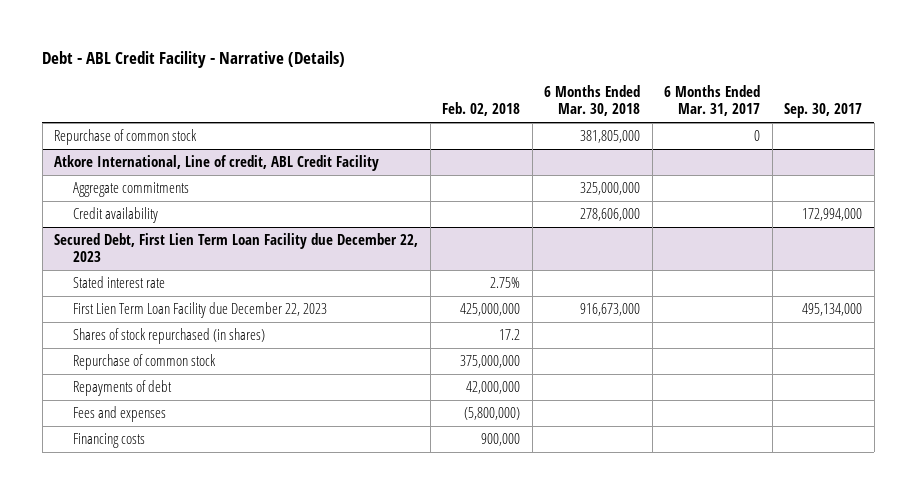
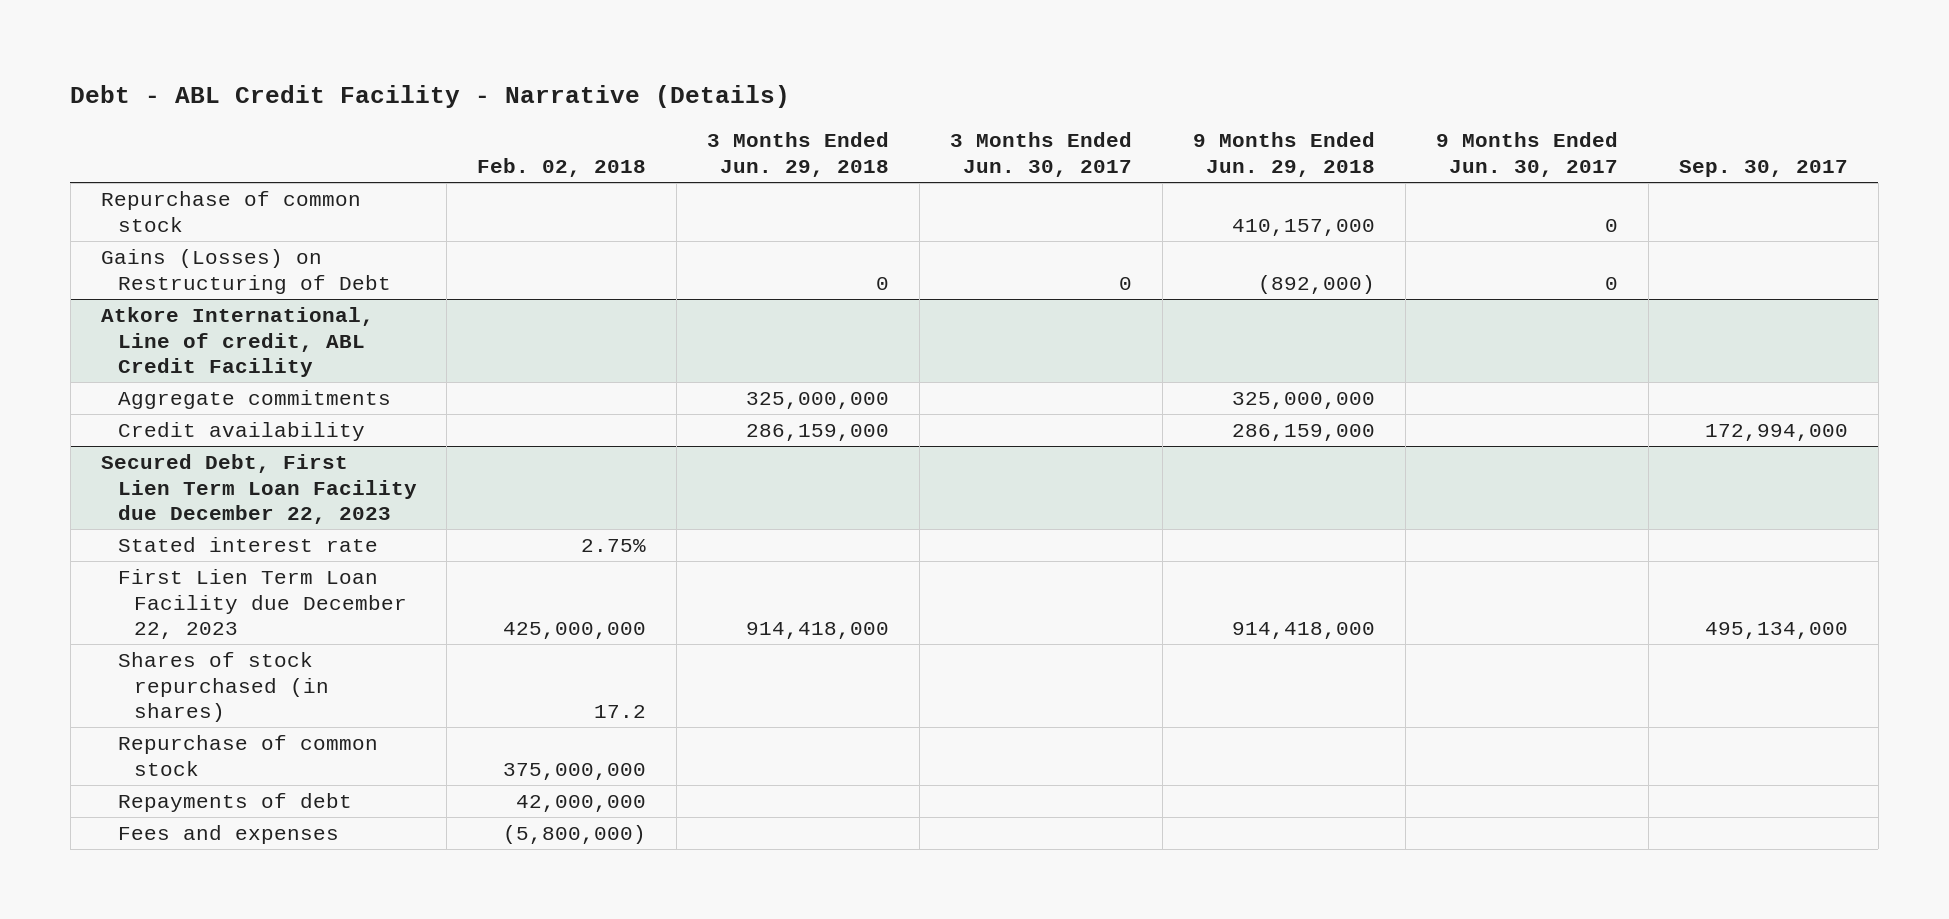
- | Feb. 02, 2018 | 6 Months Ended Mar. 30, 2018 | 6 Months Ended Mar. 31, 2017 | Sep. 30, 2017
+ | Feb. 02, 2018 | 3 Months Ended Jun. 29, 2018 | 3 Months Ended Jun. 30, 2017 | 9 Months Ended Jun. 29, 2018 | 9 Months Ended Jun. 30, 2017 | Sep. 30, 2017
+ Gains (Losses) on Restructuring of Debt | | 0 | 0 | (892,000) | 0 |
@ Secured Debt, First Lien Term Loan Facility due December 22, 2023
- Financing costs | 900,000 | | |

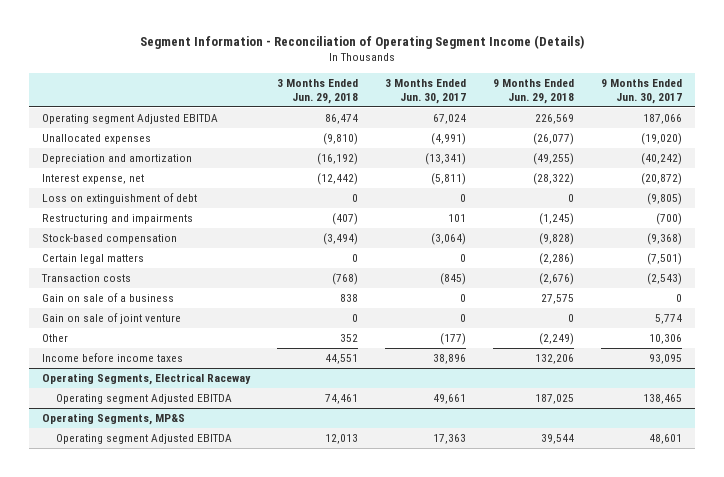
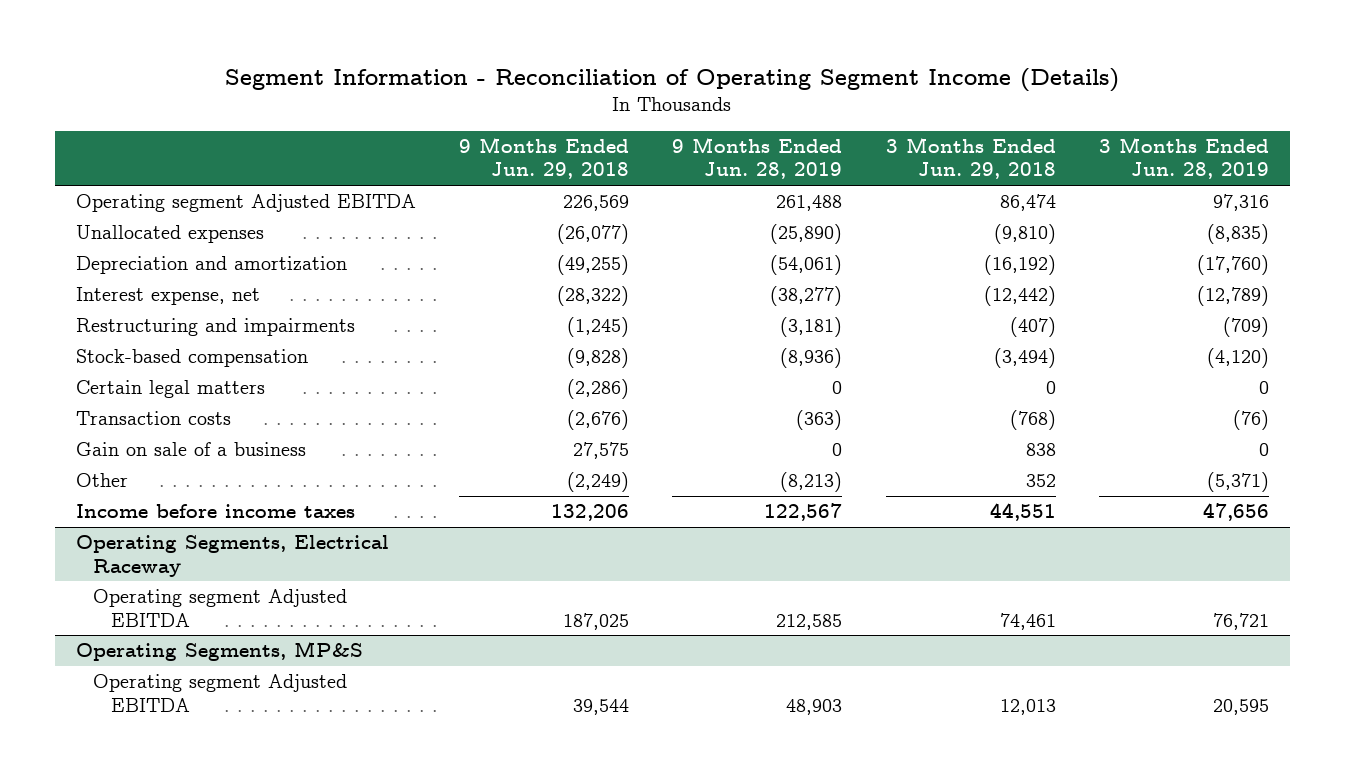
- | 3 Months Ended Jun. 29, 2018 | 3 Months Ended Jun. 30, 2017 | 9 Months Ended Jun. 29, 2018 | 9 Months Ended Jun. 30, 2017
+ | 9 Months Ended Jun. 29, 2018 | 9 Months Ended Jun. 28, 2019 | 3 Months Ended Jun. 29, 2018 | 3 Months Ended Jun. 28, 2019
- Loss on extinguishment of debt | 0 | 0 | 0 | (9,805)
- Gain on sale of joint venture | 0 | 0 | 0 | 5,774

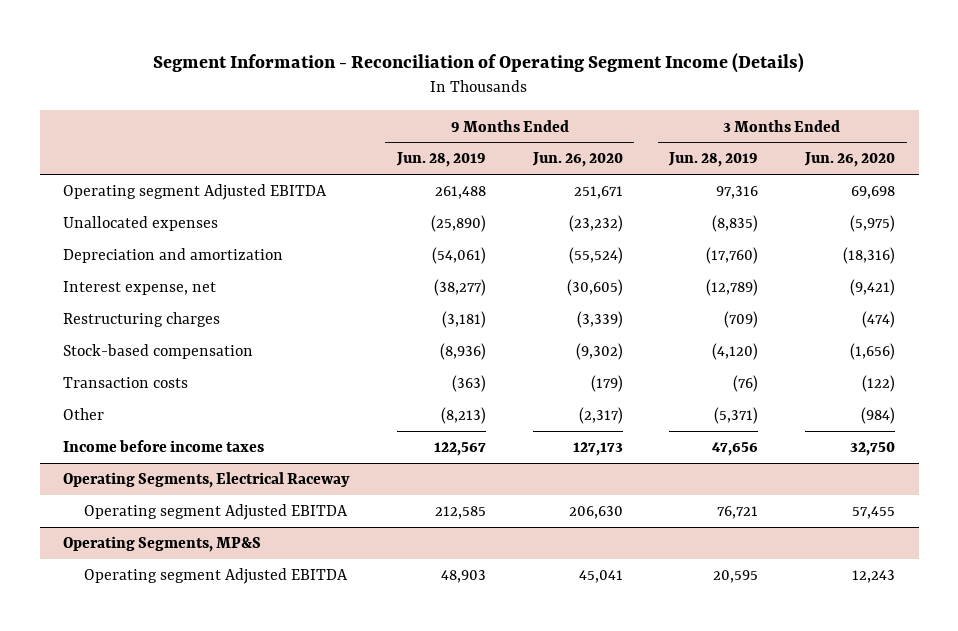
- | 9 Months Ended Jun. 29, 2018 | 9 Months Ended Jun. 28, 2019 | 3 Months Ended Jun. 29, 2018 | 3 Months Ended Jun. 28, 2019
+ | 9 Months Ended Jun. 28, 2019 | 9 Months Ended Jun. 26, 2020 | 3 Months Ended Jun. 28, 2019 | 3 Months Ended Jun. 26, 2020
- Restructuring and impairments | (1,245) | (3,181) | (407) | (709)
+ Restructuring charges | (3,181) | (3,339) | (709) | (474)
- Certain legal matters | (2,286) | 0 | 0 | 0
- Gain on sale of a business | 27,575 | 0 | 838 | 0

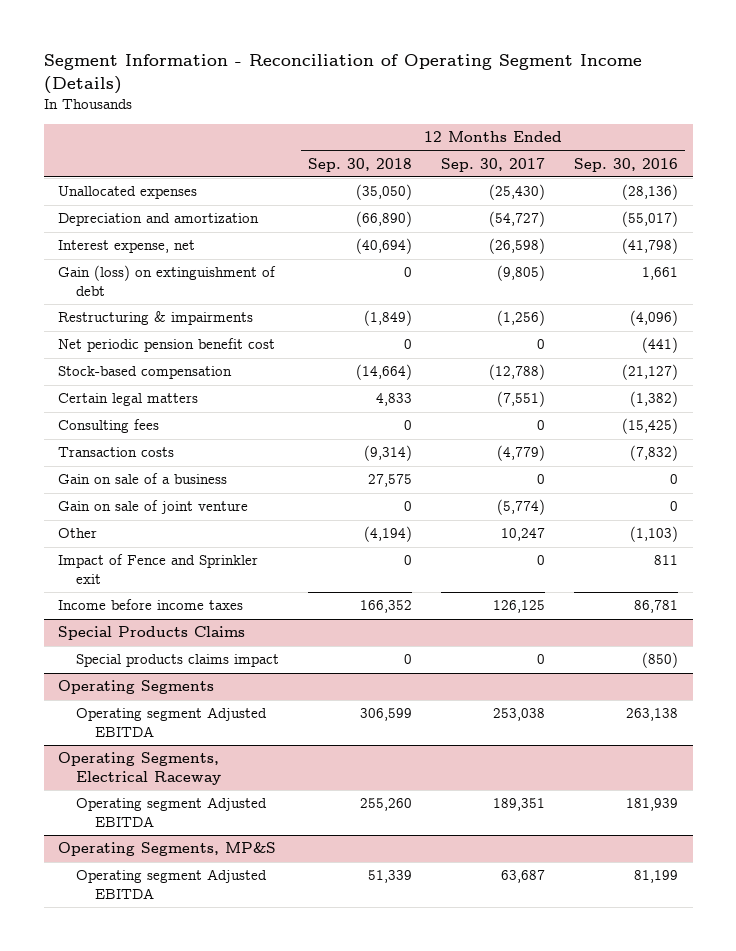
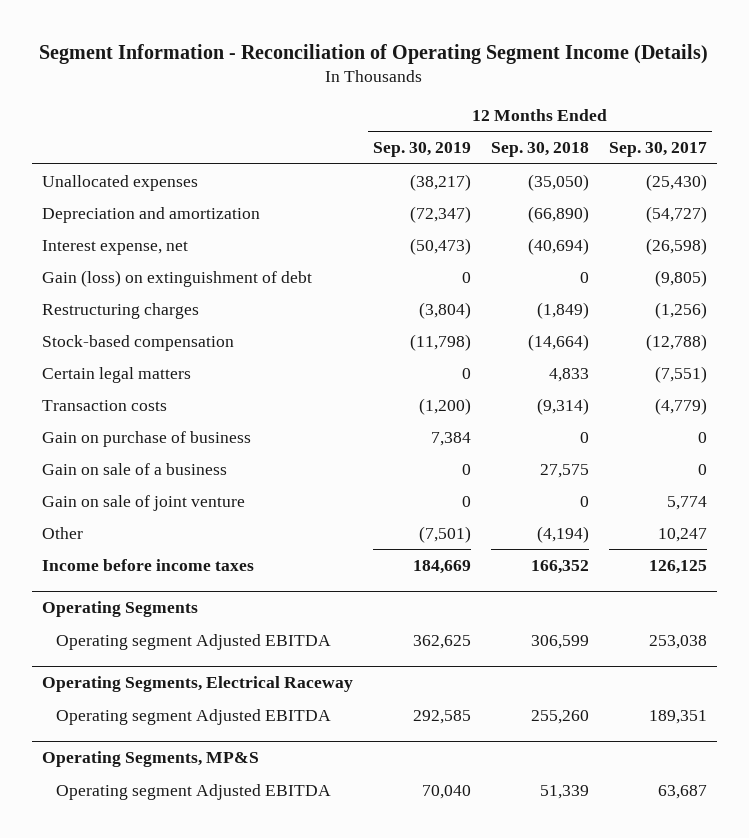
- | 12 Months Ended Sep. 30, 2018 | 12 Months Ended Sep. 30, 2017 | 12 Months Ended Sep. 30, 2016
+ | 12 Months Ended Sep. 30, 2019 | 12 Months Ended Sep. 30, 2018 | 12 Months Ended Sep. 30, 2017
- Restructuring & impairments | (1,849) | (1,256) | (4,096)
- Net periodic pension benefit cost | 0 | 0 | (441)
+ Restructuring charges | (3,804) | (1,849) | (1,256)
- Consulting fees | 0 | 0 | (15,425)
+ Gain on purchase of business | 7,384 | 0 | 0
- Gain on sale of joint venture | 0 | (5,774) | 0
+ Gain on sale of joint venture | 0 | 0 | 5,774
- Impact of Fence and Sprinkler exit | 0 | 0 | 811
- Special Products Claims
- Special products claims impact | 0 | 0 | (850)

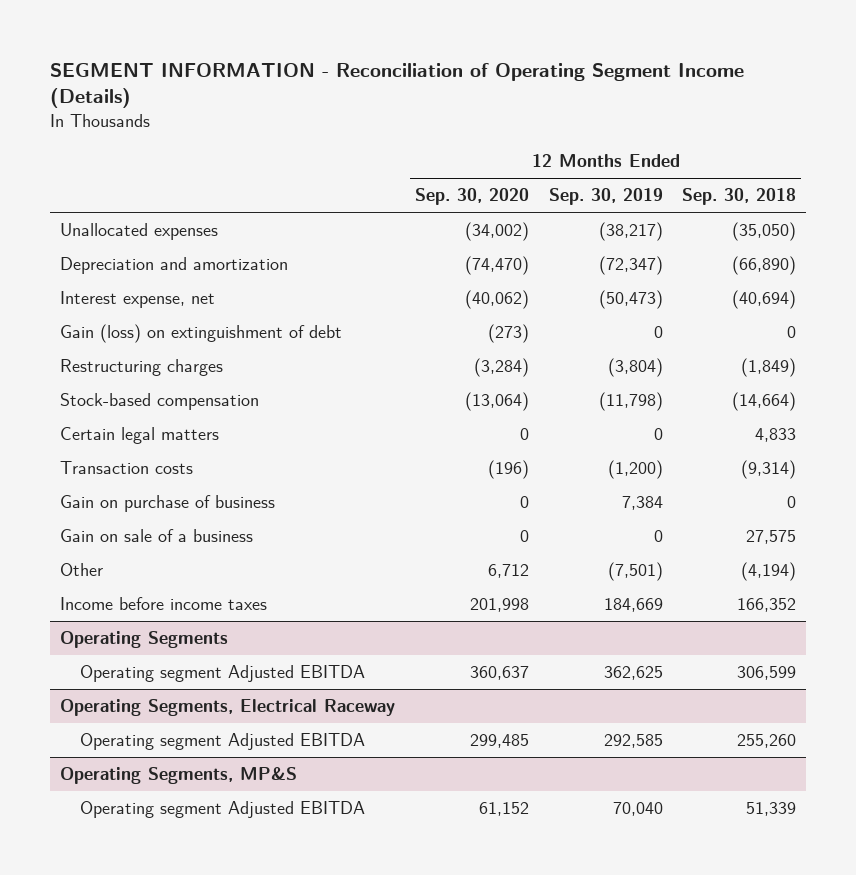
- Segment Information - Reconciliation of Operating Segment Income (Details)
+ SEGMENT INFORMATION - Reconciliation of Operating Segment Income (Details)
- | 12 Months Ended Sep. 30, 2019 | 12 Months Ended Sep. 30, 2018 | 12 Months Ended Sep. 30, 2017
+ | 12 Months Ended Sep. 30, 2020 | 12 Months Ended Sep. 30, 2019 | 12 Months Ended Sep. 30, 2018
- Gain on sale of joint venture | 0 | 0 | 5,774

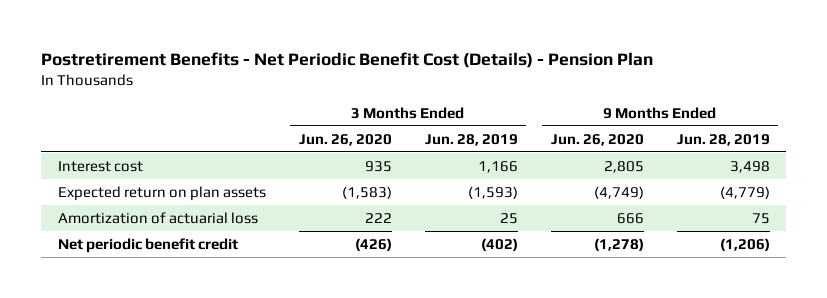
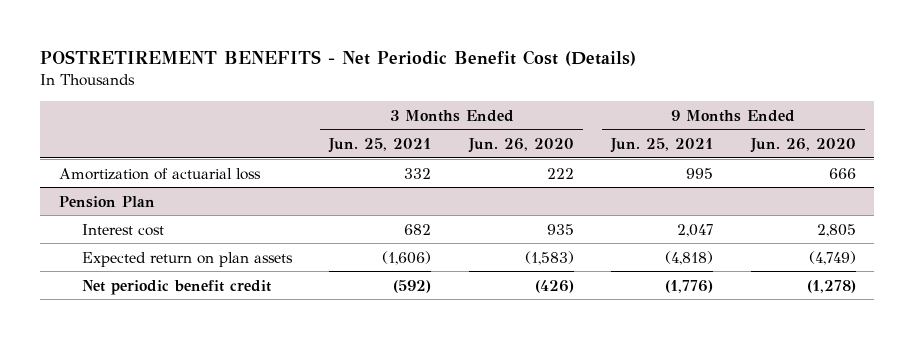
- Postretirement Benefits - Net Periodic Benefit Cost (Details) - Pension Plan
+ POSTRETIREMENT BENEFITS - Net Periodic Benefit Cost (Details)
- | 3 Months Ended Jun. 26, 2020 | 3 Months Ended Jun. 28, 2019 | 9 Months Ended Jun. 26, 2020 | 9 Months Ended Jun. 28, 2019
+ | 3 Months Ended Jun. 25, 2021 | 3 Months Ended Jun. 26, 2020 | 9 Months Ended Jun. 25, 2021 | 9 Months Ended Jun. 26, 2020
moved up: Amortization of actuarial loss | 332 | 222 | 995 | 666
+ Pension Plan

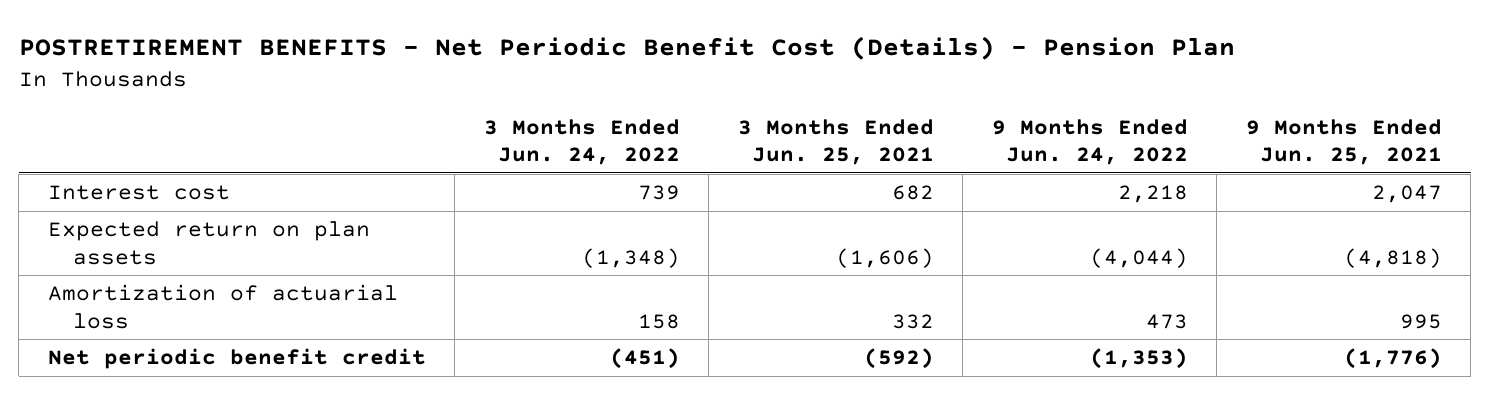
- POSTRETIREMENT BENEFITS - Net Periodic Benefit Cost (Details)
+ POSTRETIREMENT BENEFITS - Net Periodic Benefit Cost (Details) - Pension Plan
- | 3 Months Ended Jun. 25, 2021 | 3 Months Ended Jun. 26, 2020 | 9 Months Ended Jun. 25, 2021 | 9 Months Ended Jun. 26, 2020
+ | 3 Months Ended Jun. 24, 2022 | 3 Months Ended Jun. 25, 2021 | 9 Months Ended Jun. 24, 2022 | 9 Months Ended Jun. 25, 2021
- Pension Plan
moved down: Amortization of actuarial loss | 158 | 332 | 473 | 995

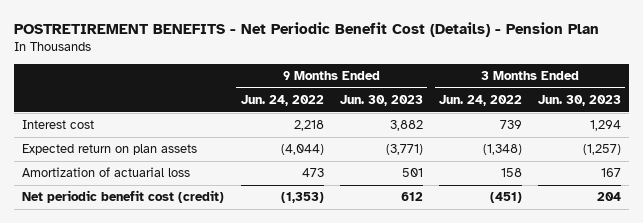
- | 3 Months Ended Jun. 24, 2022 | 3 Months Ended Jun. 25, 2021 | 9 Months Ended Jun. 24, 2022 | 9 Months Ended Jun. 25, 2021
+ | 9 Months Ended Jun. 24, 2022 | 9 Months Ended Jun. 30, 2023 | 3 Months Ended Jun. 24, 2022 | 3 Months Ended Jun. 30, 2023
- Net periodic benefit credit | (451) | (592) | (1,353) | (1,776)
+ Net periodic benefit cost (credit) | (1,353) | 612 | (451) | 204

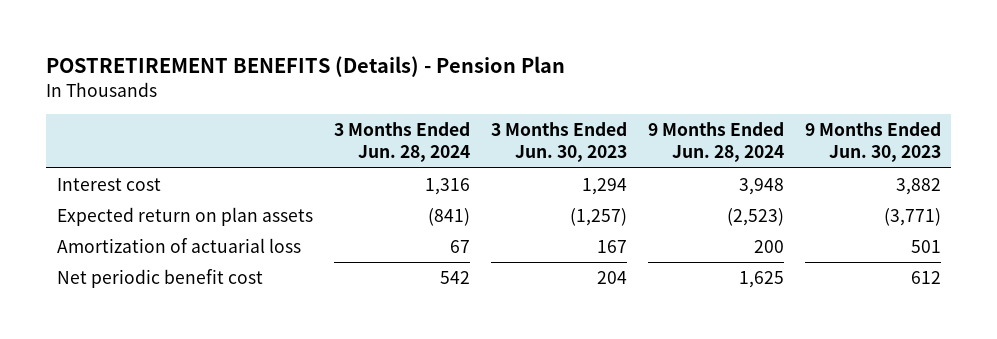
- POSTRETIREMENT BENEFITS - Net Periodic Benefit Cost (Details) - Pension Plan
+ POSTRETIREMENT BENEFITS (Details) - Pension Plan
- | 9 Months Ended Jun. 24, 2022 | 9 Months Ended Jun. 30, 2023 | 3 Months Ended Jun. 24, 2022 | 3 Months Ended Jun. 30, 2023
+ | 3 Months Ended Jun. 28, 2024 | 3 Months Ended Jun. 30, 2023 | 9 Months Ended Jun. 28, 2024 | 9 Months Ended Jun. 30, 2023
- Net periodic benefit cost (credit) | (1,353) | 612 | (451) | 204
+ Net periodic benefit cost | 542 | 204 | 1,625 | 612

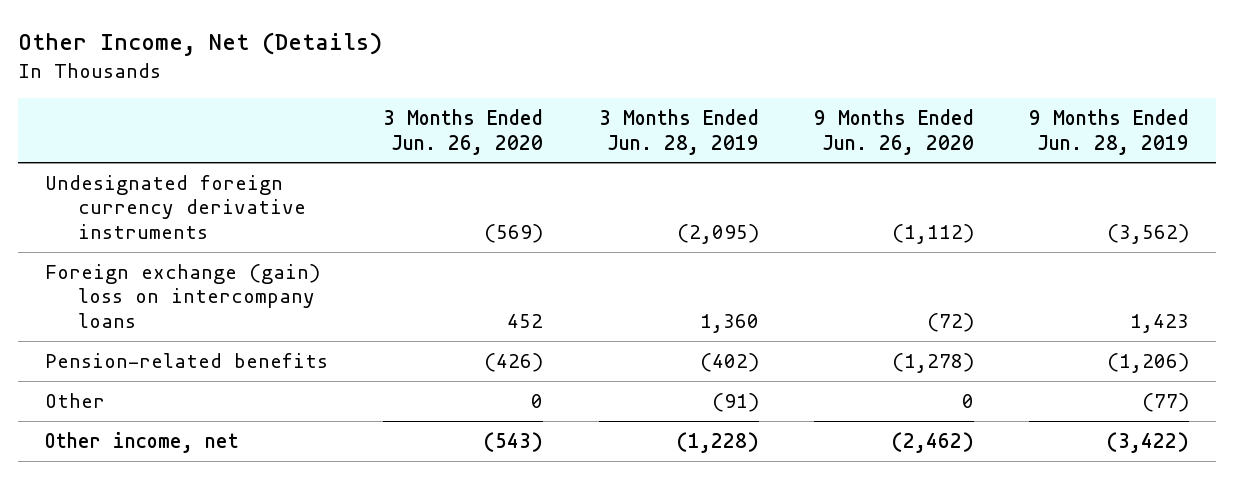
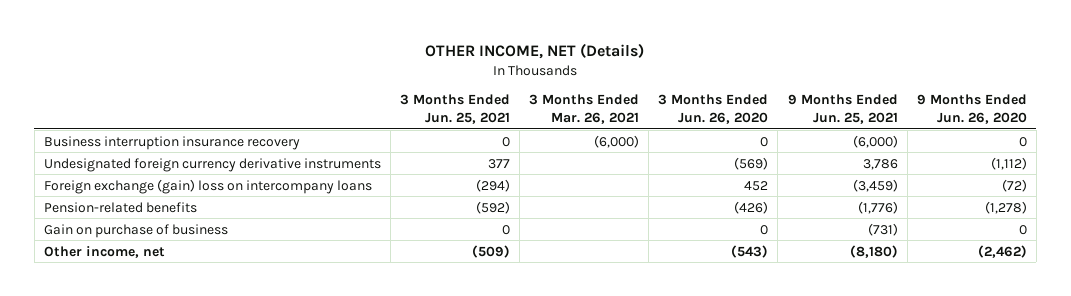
- Other Income, Net (Details)
+ OTHER INCOME, NET (Details)
- | 3 Months Ended Jun. 26, 2020 | 3 Months Ended Jun. 28, 2019 | 9 Months Ended Jun. 26, 2020 | 9 Months Ended Jun. 28, 2019
+ | 3 Months Ended Jun. 25, 2021 | 3 Months Ended Mar. 26, 2021 | 3 Months Ended Jun. 26, 2020 | 9 Months Ended Jun. 25, 2021 | 9 Months Ended Jun. 26, 2020
+ Business interruption insurance recovery | 0 | (6,000) | 0 | (6,000) | 0
- Other | 0 | (91) | 0 | (77)
+ Gain on purchase of business | 0 | | 0 | (731) | 0

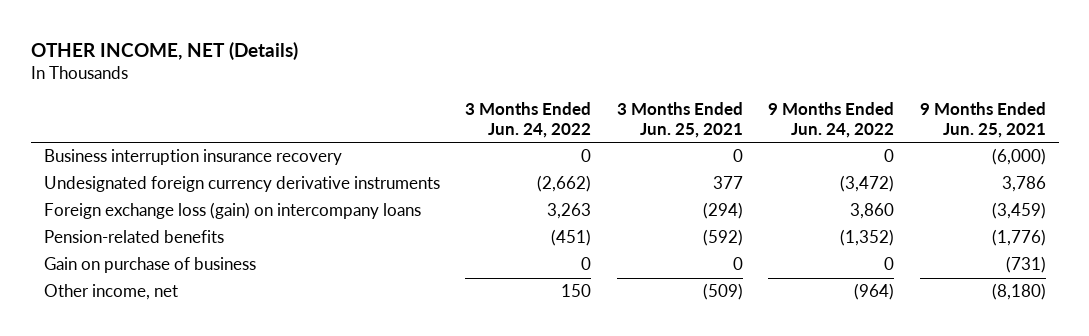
- | 3 Months Ended Jun. 25, 2021 | 3 Months Ended Mar. 26, 2021 | 3 Months Ended Jun. 26, 2020 | 9 Months Ended Jun. 25, 2021 | 9 Months Ended Jun. 26, 2020
+ | 3 Months Ended Jun. 24, 2022 | 3 Months Ended Jun. 25, 2021 | 9 Months Ended Jun. 24, 2022 | 9 Months Ended Jun. 25, 2021
- Foreign exchange (gain) loss on intercompany loans | (294) | | 452 | (3,459) | (72)
+ Foreign exchange loss (gain) on intercompany loans | 3,263 | (294) | 3,860 | (3,459)

